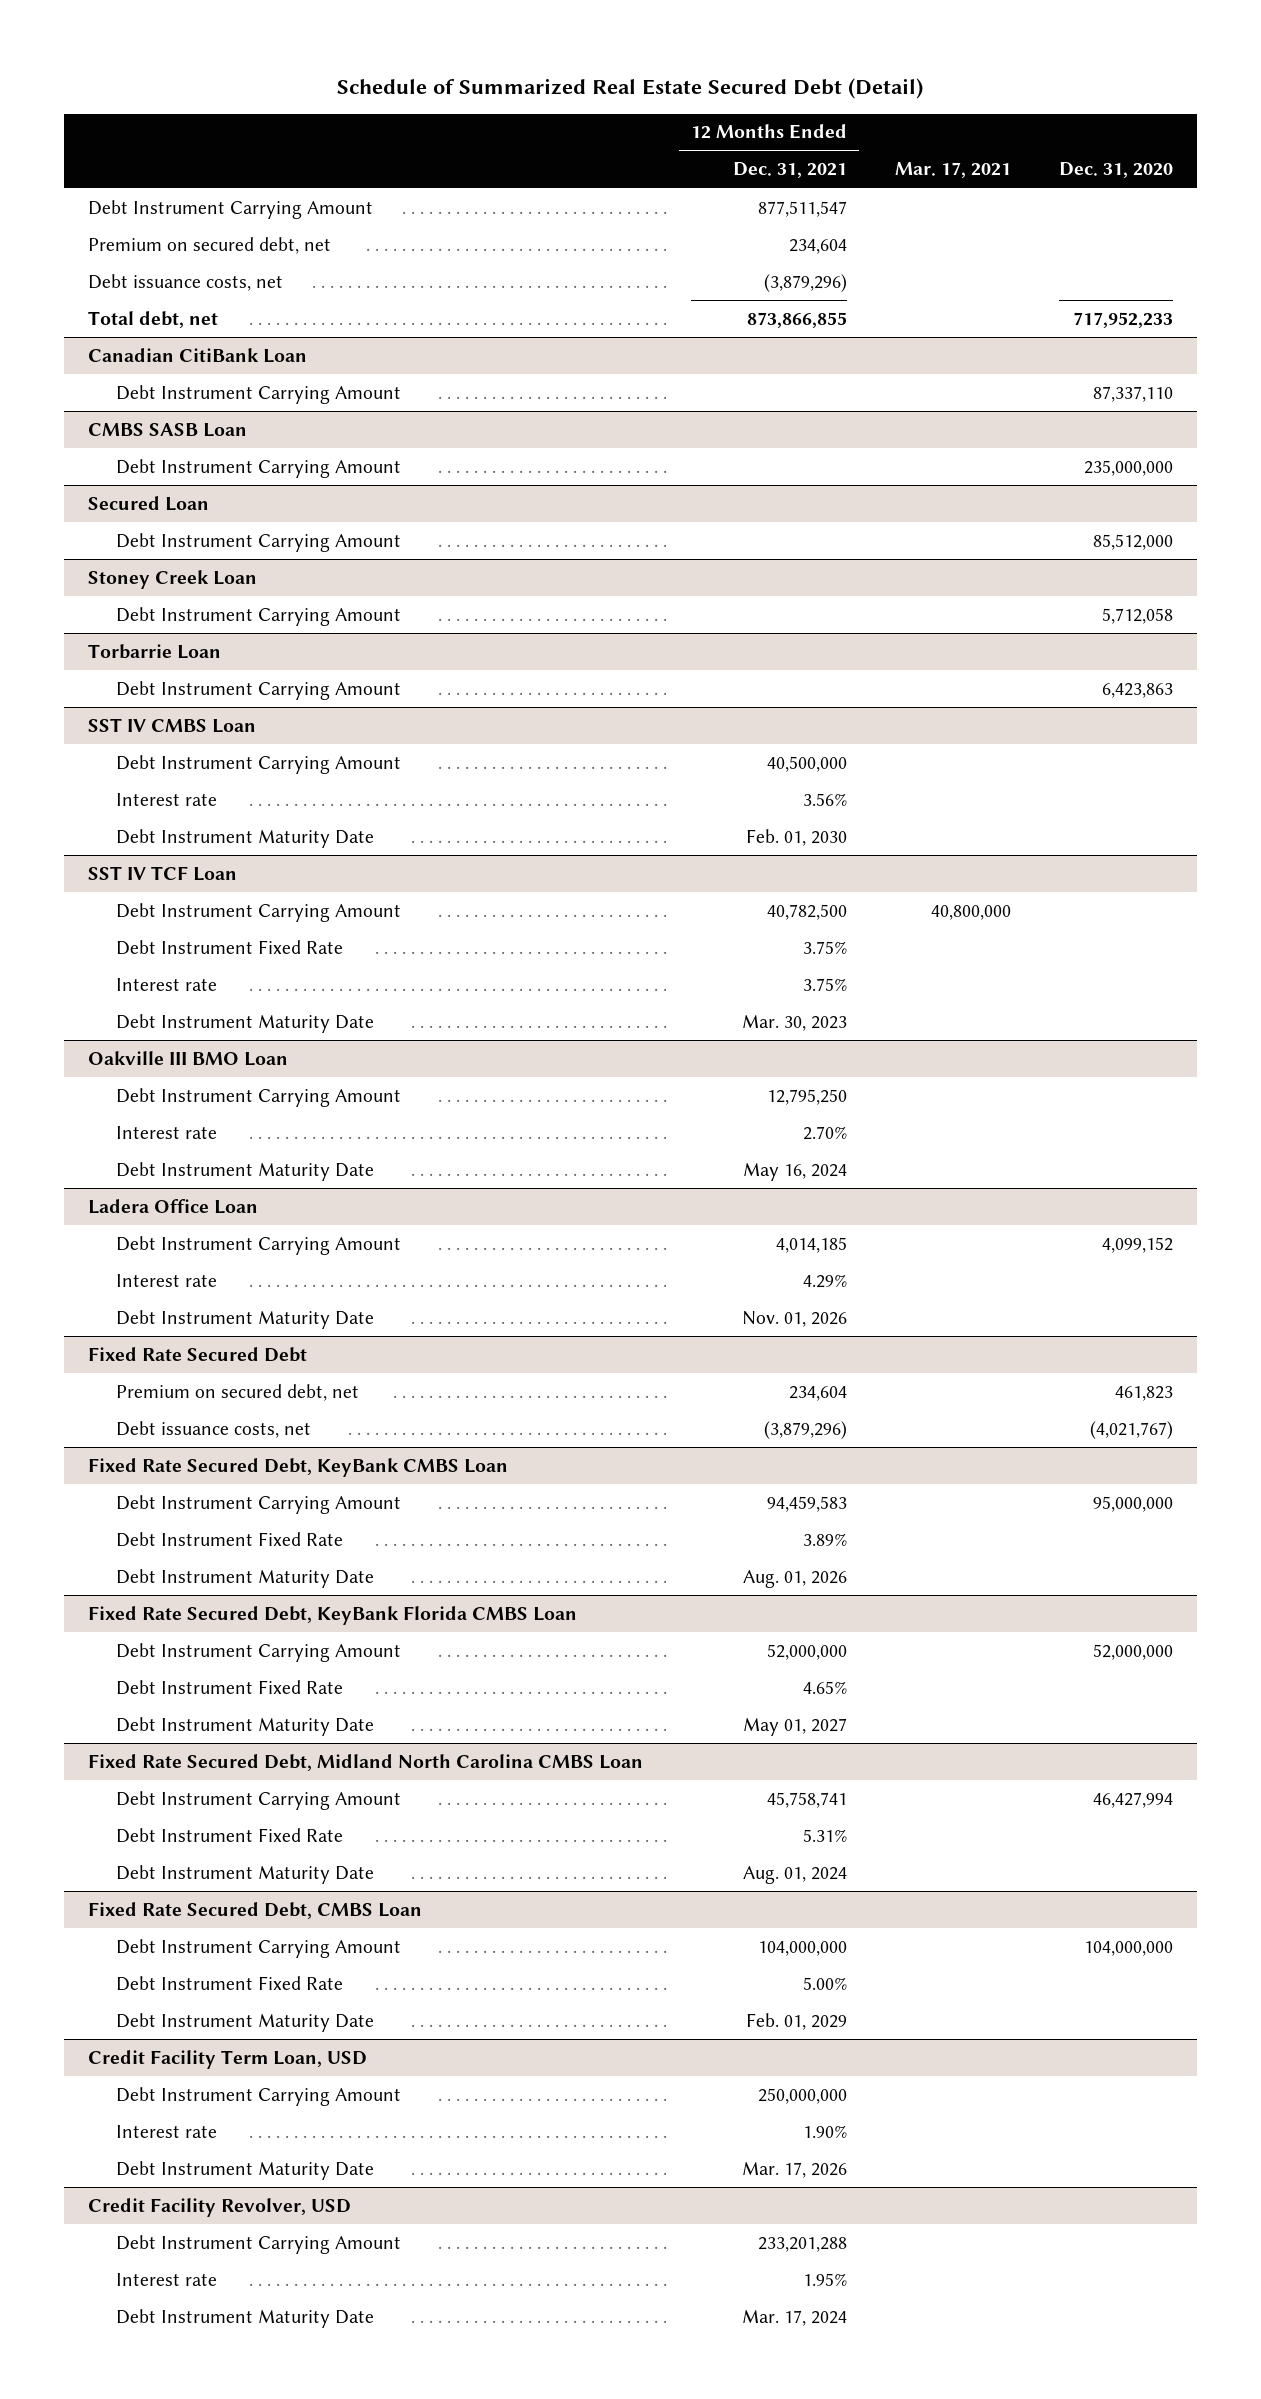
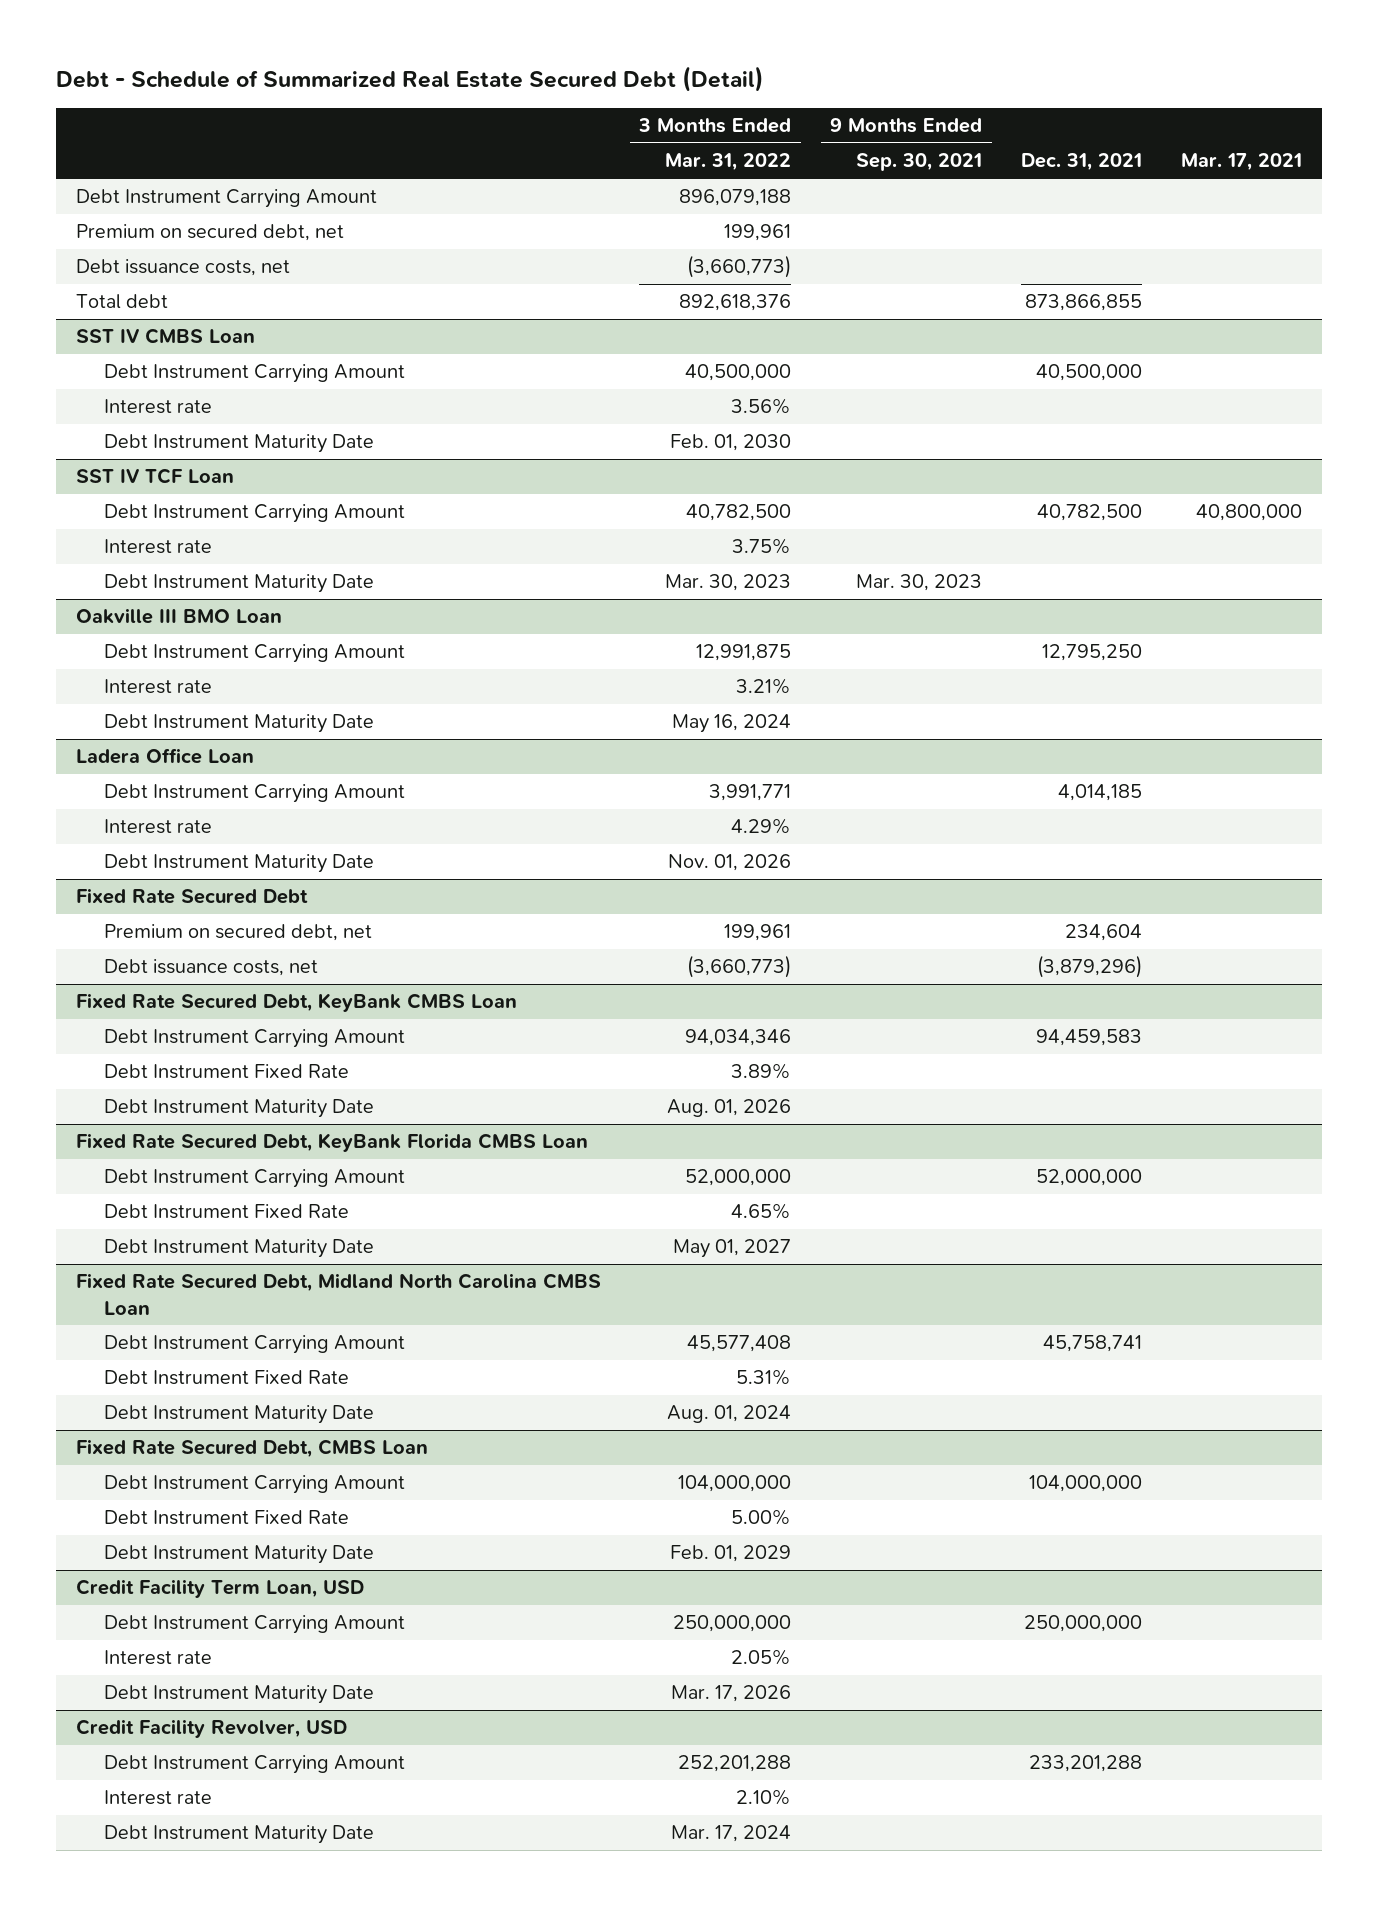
- Schedule of Summarized Real Estate Secured Debt (Detail)
+ Debt - Schedule of Summarized Real Estate Secured Debt (Detail)
- | 12 Months Ended Dec. 31, 2021 | Mar. 17, 2021 | Dec. 31, 2020
+ | 3 Months Ended Mar. 31, 2022 | 9 Months Ended Sep. 30, 2021 | Dec. 31, 2021 | Mar. 17, 2021
- Total debt, net | 873,866,855 | | 717,952,233
- Canadian CitiBank Loan
- Debt Instrument Carrying Amount | | | 87,337,110
- CMBS SASB Loan
- Debt Instrument Carrying Amount | | | 235,000,000
- Secured Loan
- Debt Instrument Carrying Amount | | | 85,512,000
- Stoney Creek Loan
- Debt Instrument Carrying Amount | | | 5,712,058
- Torbarrie Loan
- Debt Instrument Carrying Amount | | | 6,423,863
+ Total debt | 892,618,376 | | 873,866,855 |
@ SST IV TCF Loan
- Debt Instrument Fixed Rate | 3.75% | |

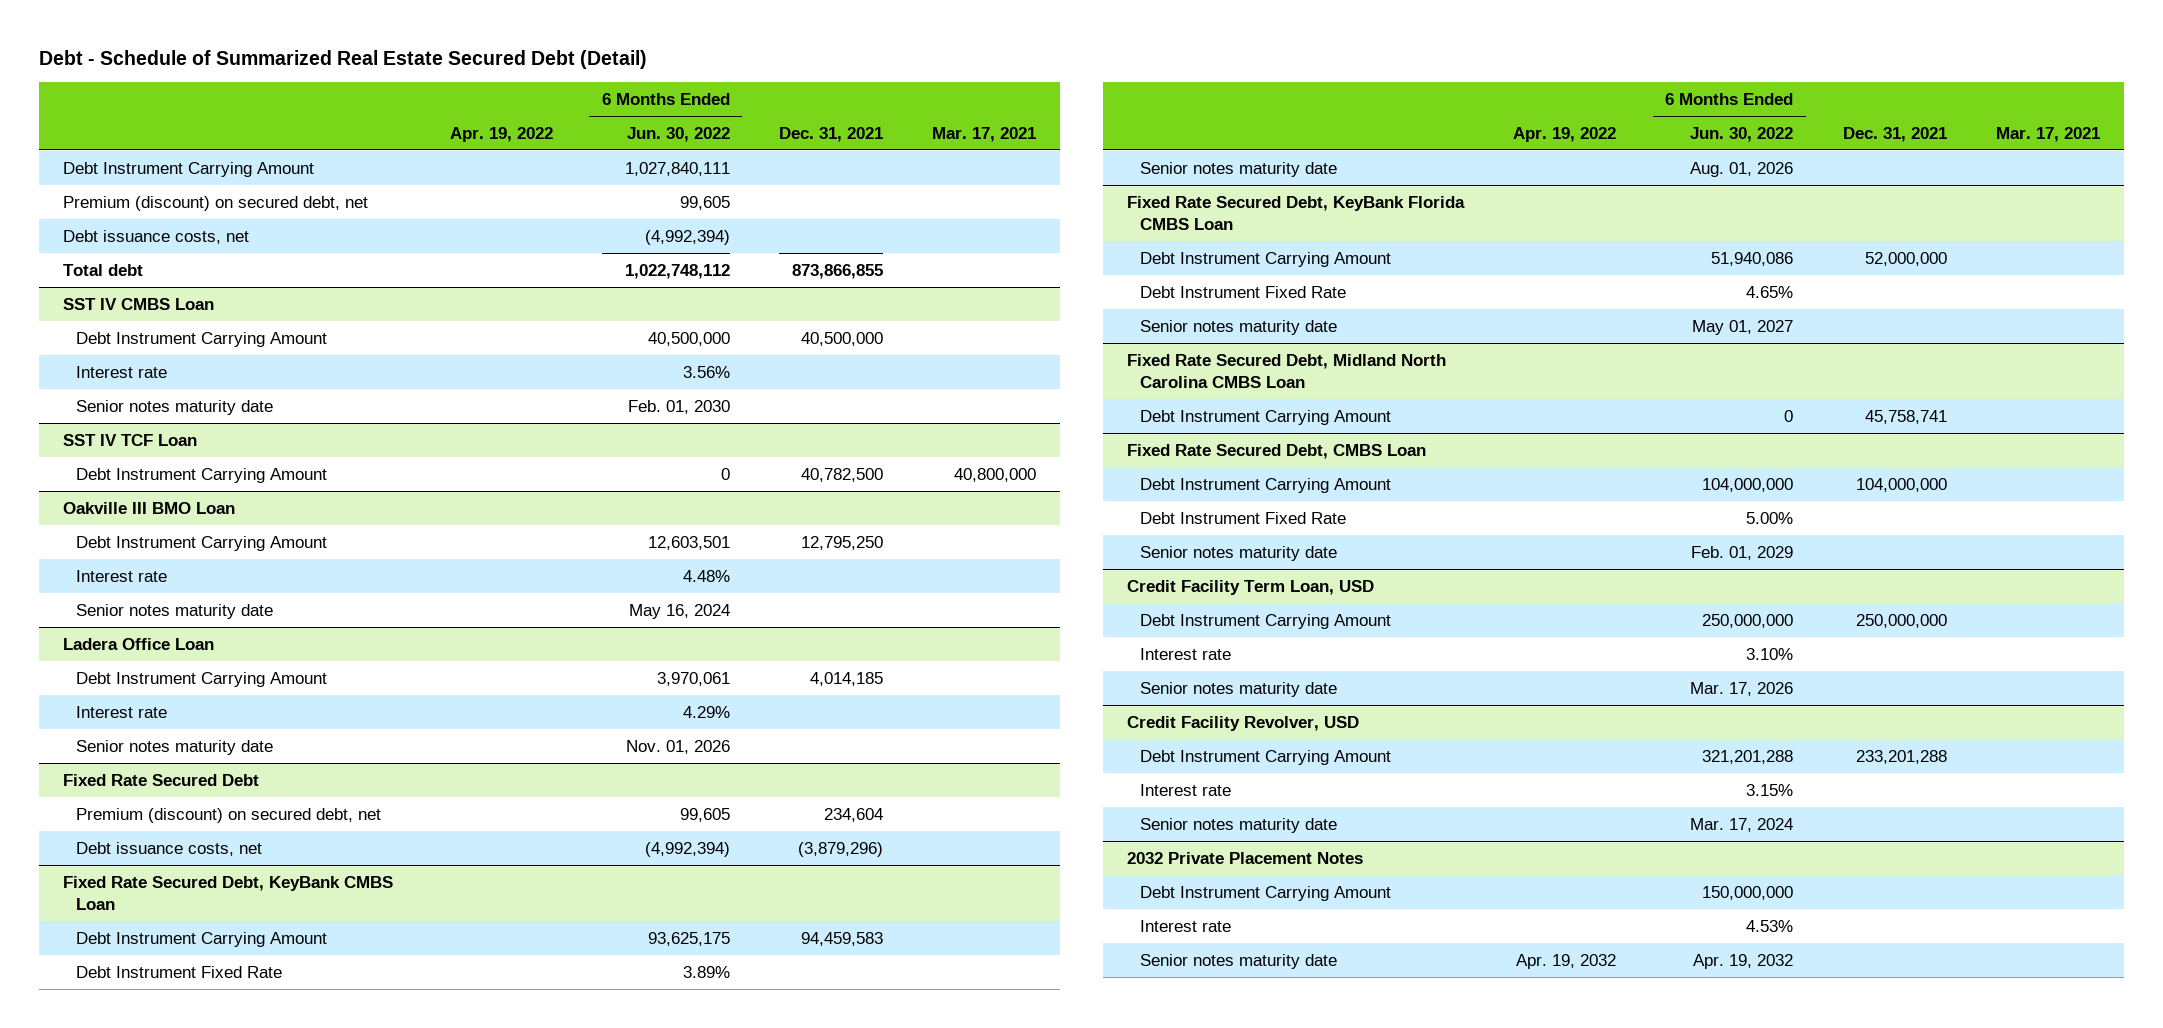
- | 3 Months Ended Mar. 31, 2022 | 9 Months Ended Sep. 30, 2021 | Dec. 31, 2021 | Mar. 17, 2021
+ | Apr. 19, 2022 | 6 Months Ended Jun. 30, 2022 | Dec. 31, 2021 | Mar. 17, 2021
- Premium on secured debt, net | 199,961 | | |
+ Premium (discount) on secured debt, net | | 99,605 | |
@ SST IV CMBS Loan
- Debt Instrument Maturity Date | Feb. 01, 2030 | | |
+ Senior notes maturity date | | Feb. 01, 2030 | |
@ SST IV TCF Loan
- Interest rate | 3.75% | | |
- Debt Instrument Maturity Date | Mar. 30, 2023 | Mar. 30, 2023 | |
@ Oakville III BMO Loan
- Debt Instrument Maturity Date | May 16, 2024 | | |
+ Senior notes maturity date | | May 16, 2024 | |
@ Ladera Office Loan
- Debt Instrument Maturity Date | Nov. 01, 2026 | | |
+ Senior notes maturity date | | Nov. 01, 2026 | |
@ Fixed Rate Secured Debt
- Premium on secured debt, net | 199,961 | | 234,604 |
+ Premium (discount) on secured debt, net | | 99,605 | 234,604 |
@ Fixed Rate Secured Debt, KeyBank CMBS Loan
- Debt Instrument Maturity Date | Aug. 01, 2026 | | |
+ Senior notes maturity date | | Aug. 01, 2026 | |
@ Fixed Rate Secured Debt, KeyBank Florida CMBS Loan
- Debt Instrument Maturity Date | May 01, 2027 | | |
+ Senior notes maturity date | | May 01, 2027 | |
@ Fixed Rate Secured Debt, Midland North Carolina CMBS Loan
- Debt Instrument Fixed Rate | 5.31% | | |
- Debt Instrument Maturity Date | Aug. 01, 2024 | | |
@ Fixed Rate Secured Debt, CMBS Loan
- Debt Instrument Maturity Date | Feb. 01, 2029 | | |
+ Senior notes maturity date | | Feb. 01, 2029 | |
@ Credit Facility Term Loan, USD
- Debt Instrument Maturity Date | Mar. 17, 2026 | | |
+ Senior notes maturity date | | Mar. 17, 2026 | |
@ Credit Facility Revolver, USD
- Debt Instrument Maturity Date | Mar. 17, 2024 | | |
+ Senior notes maturity date | | Mar. 17, 2024 | |
+ 2032 Private Placement Notes
+ Debt Instrument Carrying Amount | | 150,000,000 | |
+ Interest rate | | 4.53% | |
+ Senior notes maturity date | Apr. 19, 2032 | Apr. 19, 2032 | |

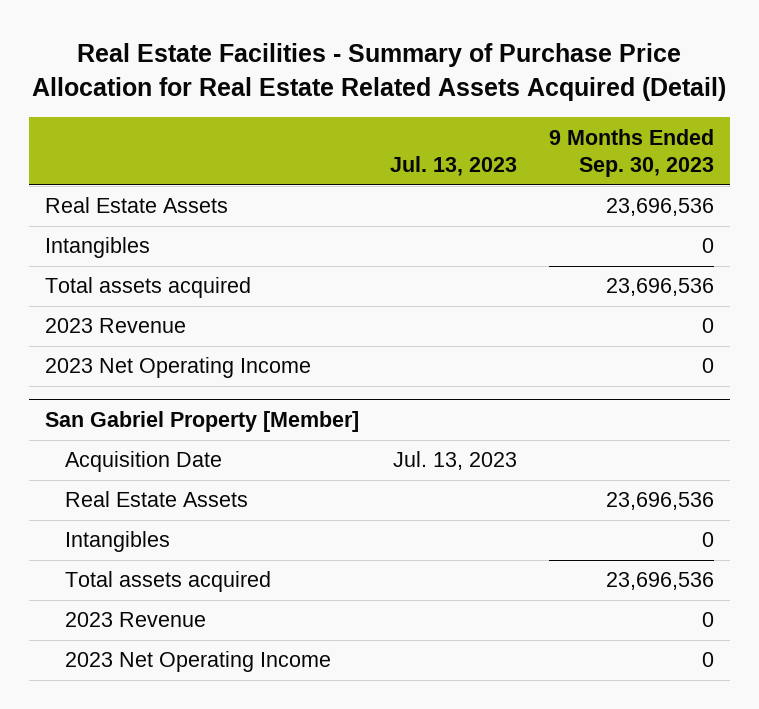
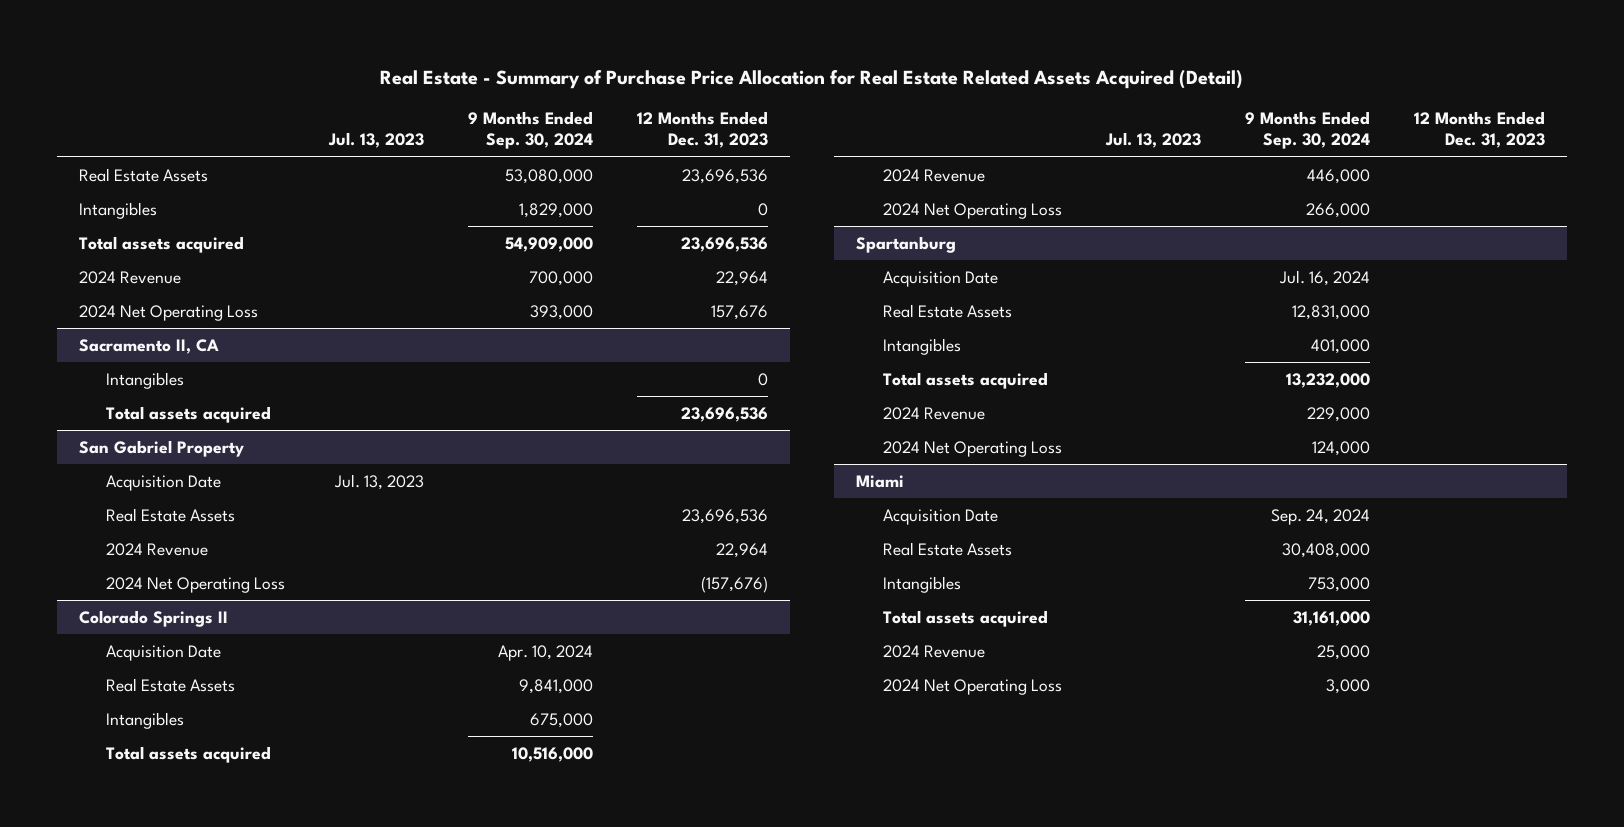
- Real Estate Facilities - Summary of Purchase Price Allocation for Real Estate Related Assets Acquired (Detail)
+ Real Estate - Summary of Purchase Price Allocation for Real Estate Related Assets Acquired (Detail)
- | Jul. 13, 2023 | 9 Months Ended Sep. 30, 2023
+ | Jul. 13, 2023 | 9 Months Ended Sep. 30, 2024 | 12 Months Ended Dec. 31, 2023
- 2023 Revenue | | 0
- 2023 Net Operating Income | | 0
- San Gabriel Property [Member]
+ 2024 Revenue | | 700,000 | 22,964
+ 2024 Net Operating Loss | | 393,000 | 157,676
+ Sacramento II, CA
+ Intangibles | | | 0
+ Total assets acquired | | | 23,696,536
+ San Gabriel Property
- Intangibles | | 0
- Total assets acquired | | 23,696,536
- 2023 Revenue | | 0
- 2023 Net Operating Income | | 0
+ 2024 Revenue | | | 22,964
+ 2024 Net Operating Loss | | | (157,676)
+ Colorado Springs II
+ Acquisition Date | | Apr. 10, 2024 |
+ Real Estate Assets | | 9,841,000 |
+ Intangibles | | 675,000 |
+ Total assets acquired | | 10,516,000 |
+ 2024 Revenue | | 446,000 |
+ 2024 Net Operating Loss | | 266,000 |
+ Spartanburg
+ Acquisition Date | | Jul. 16, 2024 |
+ Real Estate Assets | | 12,831,000 |
+ Intangibles | | 401,000 |
+ Total assets acquired | | 13,232,000 |
+ 2024 Revenue | | 229,000 |
+ 2024 Net Operating Loss | | 124,000 |
+ Miami
+ Acquisition Date | | Sep. 24, 2024 |
+ Real Estate Assets | | 30,408,000 |
+ Intangibles | | 753,000 |
+ Total assets acquired | | 31,161,000 |
+ 2024 Revenue | | 25,000 |
+ 2024 Net Operating Loss | | 3,000 |

